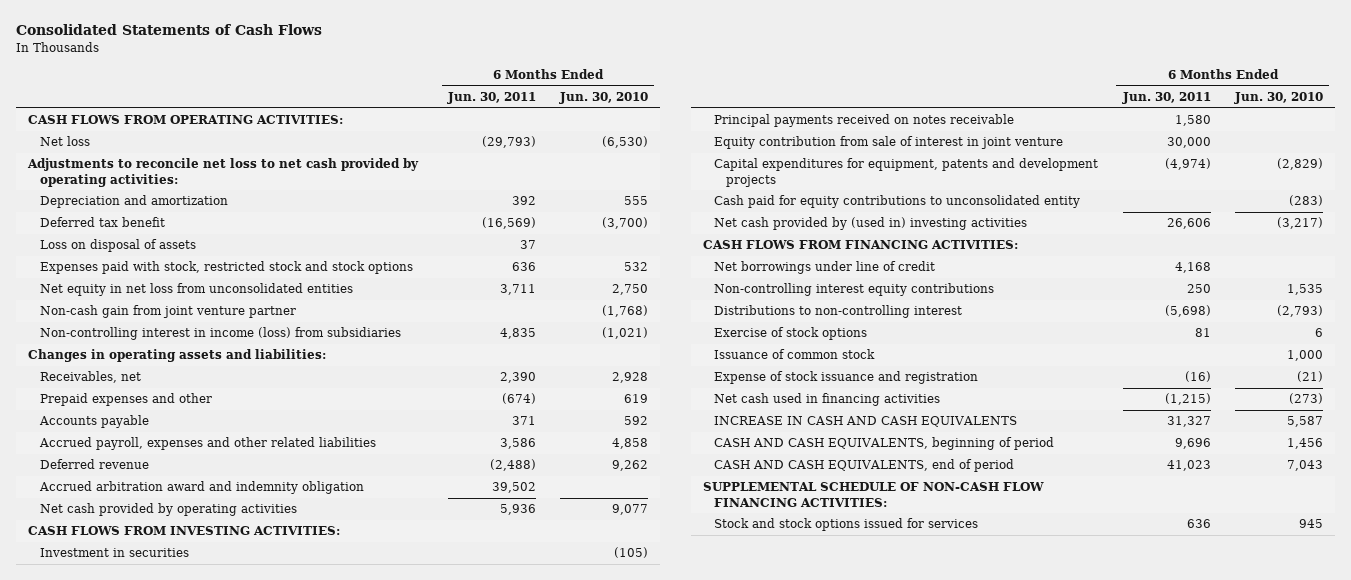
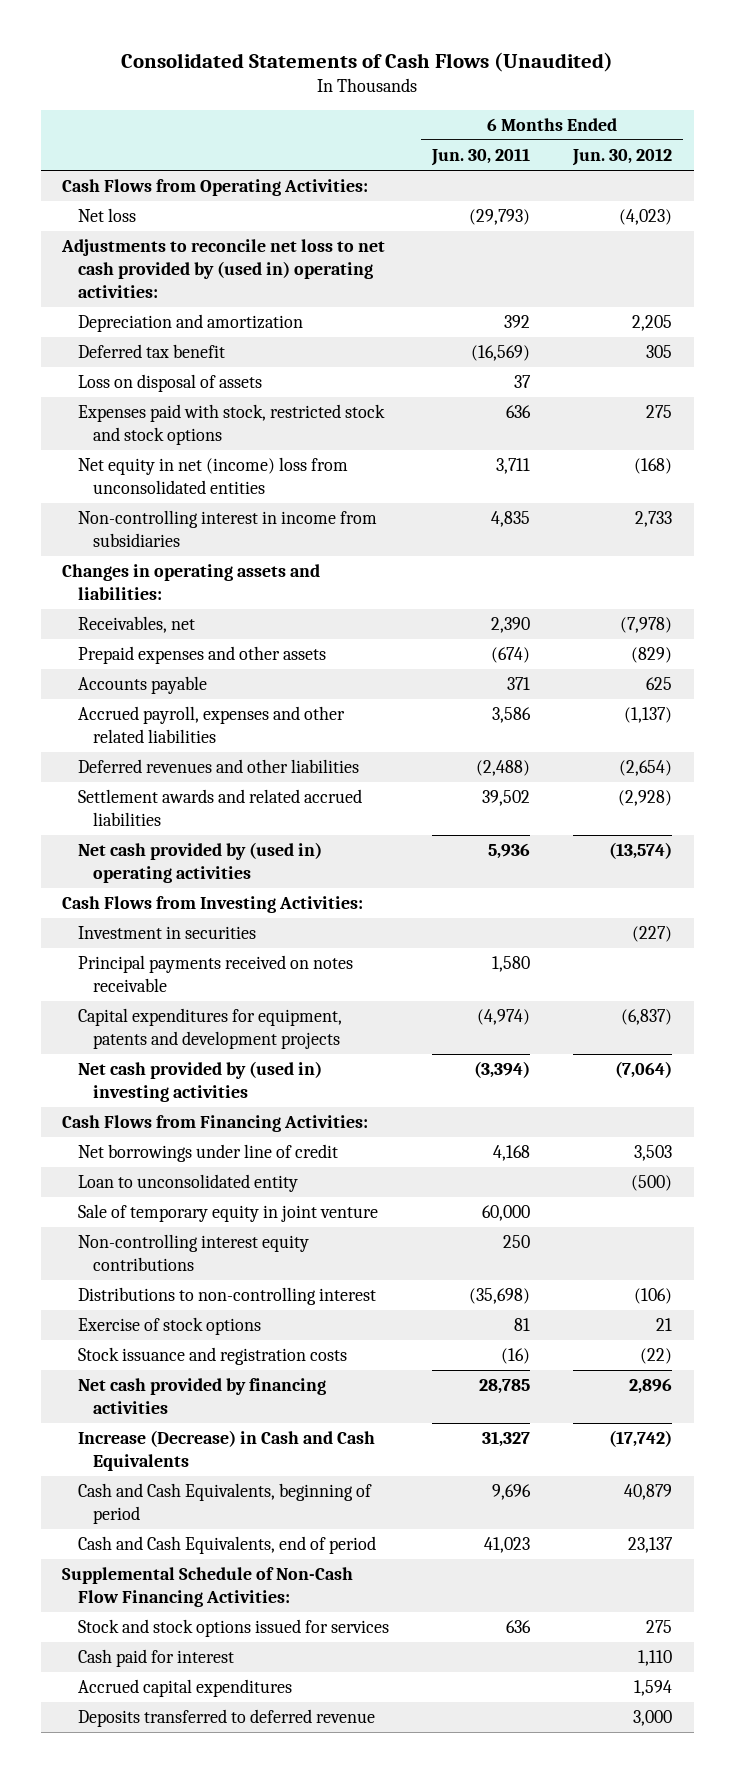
- Consolidated Statements of Cash Flows
+ Consolidated Statements of Cash Flows (Unaudited)
- | 6 Months Ended Jun. 30, 2011 | 6 Months Ended Jun. 30, 2010
+ | 6 Months Ended Jun. 30, 2011 | 6 Months Ended Jun. 30, 2012
- CASH FLOWS FROM OPERATING ACTIVITIES:
+ Cash Flows from Operating Activities:
- Adjustments to reconcile net loss to net cash provided by operating activities:
+ Adjustments to reconcile net loss to net cash provided by (used in) operating activities:
- Net equity in net loss from unconsolidated entities | 3,711 | 2,750
- Non-cash gain from joint venture partner | | (1,768)
- Non-controlling interest in income (loss) from subsidiaries | 4,835 | (1,021)
+ Net equity in net (income) loss from unconsolidated entities | 3,711 | (168)
+ Non-controlling interest in income from subsidiaries | 4,835 | 2,733
- Prepaid expenses and other | (674) | 619
+ Prepaid expenses and other assets | (674) | (829)
- Deferred revenue | (2,488) | 9,262
- Accrued arbitration award and indemnity obligation | 39,502 |
- Net cash provided by operating activities | 5,936 | 9,077
- CASH FLOWS FROM INVESTING ACTIVITIES:
+ Deferred revenues and other liabilities | (2,488) | (2,654)
+ Settlement awards and related accrued liabilities | 39,502 | (2,928)
+ Net cash provided by (used in) operating activities | 5,936 | (13,574)
+ Cash Flows from Investing Activities:
- Equity contribution from sale of interest in joint venture | 30,000 |
- Cash paid for equity contributions to unconsolidated entity | | (283)
- Net cash provided by (used in) investing activities | 26,606 | (3,217)
- CASH FLOWS FROM FINANCING ACTIVITIES:
+ Net cash provided by (used in) investing activities | (3,394) | (7,064)
+ Cash Flows from Financing Activities:
+ Loan to unconsolidated entity | | (500)
+ Sale of temporary equity in joint venture | 60,000 |
- Distributions to non-controlling interest | (5,698) | (2,793)
+ Distributions to non-controlling interest | (35,698) | (106)
- Issuance of common stock | | 1,000
- Expense of stock issuance and registration | (16) | (21)
- Net cash used in financing activities | (1,215) | (273)
- INCREASE IN CASH AND CASH EQUIVALENTS | 31,327 | 5,587
- CASH AND CASH EQUIVALENTS, beginning of period | 9,696 | 1,456
- CASH AND CASH EQUIVALENTS, end of period | 41,023 | 7,043
- SUPPLEMENTAL SCHEDULE OF NON-CASH FLOW FINANCING ACTIVITIES:
+ Stock issuance and registration costs | (16) | (22)
+ Net cash provided by financing activities | 28,785 | 2,896
+ Increase (Decrease) in Cash and Cash Equivalents | 31,327 | (17,742)
+ Cash and Cash Equivalents, beginning of period | 9,696 | 40,879
+ Cash and Cash Equivalents, end of period | 41,023 | 23,137
+ Supplemental Schedule of Non-Cash Flow Financing Activities:
+ Cash paid for interest | | 1,110
+ Accrued capital expenditures | | 1,594
+ Deposits transferred to deferred revenue | | 3,000

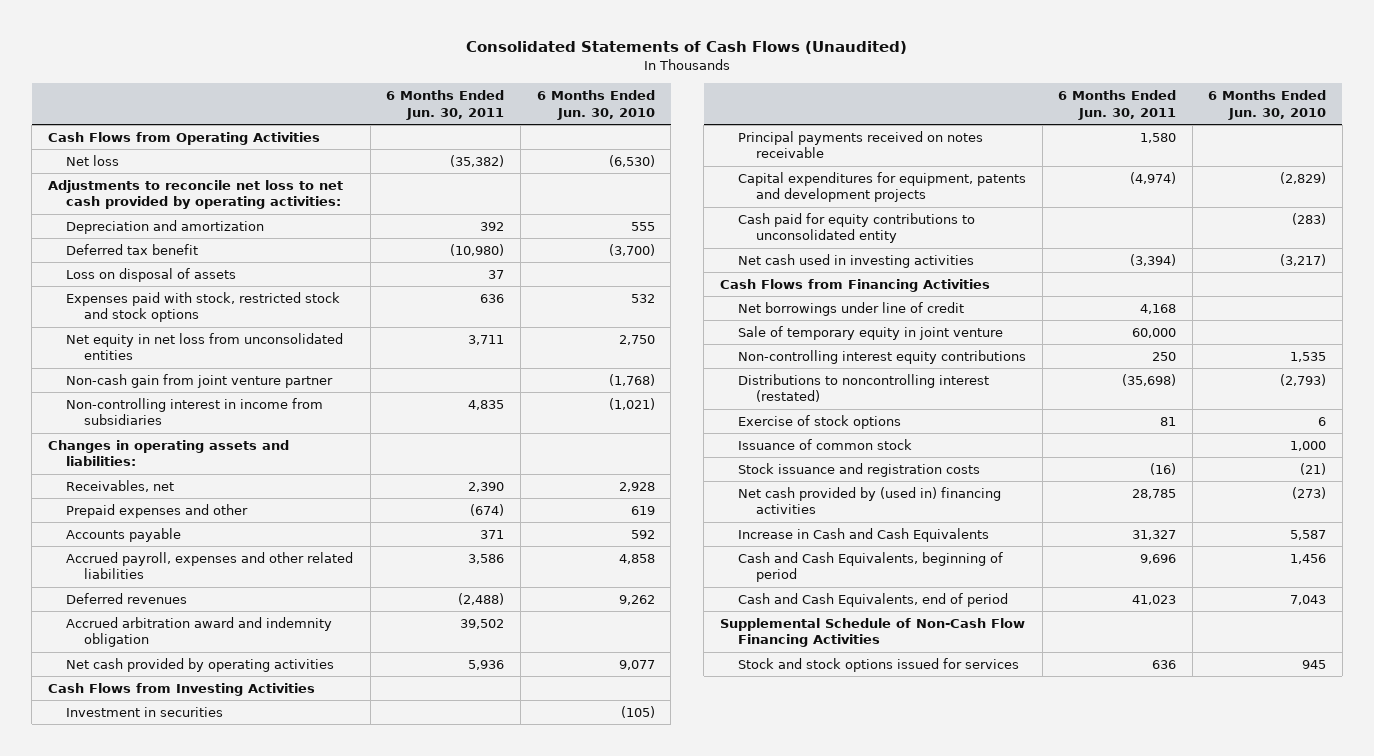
- | 6 Months Ended Jun. 30, 2011 | 6 Months Ended Jun. 30, 2012
+ | 6 Months Ended Jun. 30, 2011 | 6 Months Ended Jun. 30, 2010
- Cash Flows from Operating Activities:
- Net loss | (29,793) | (4,023)
- Adjustments to reconcile net loss to net cash provided by (used in) operating activities:
+ Cash Flows from Operating Activities
+ Net loss | (35,382) | (6,530)
+ Adjustments to reconcile net loss to net cash provided by operating activities:
- Deferred tax benefit | (16,569) | 305
+ Deferred tax benefit | (10,980) | (3,700)
- Net equity in net (income) loss from unconsolidated entities | 3,711 | (168)
+ Net equity in net loss from unconsolidated entities | 3,711 | 2,750
+ Non-cash gain from joint venture partner | | (1,768)
- Prepaid expenses and other assets | (674) | (829)
+ Prepaid expenses and other | (674) | 619
- Deferred revenues and other liabilities | (2,488) | (2,654)
- Settlement awards and related accrued liabilities | 39,502 | (2,928)
- Net cash provided by (used in) operating activities | 5,936 | (13,574)
- Cash Flows from Investing Activities:
+ Deferred revenues | (2,488) | 9,262
+ Accrued arbitration award and indemnity obligation | 39,502 |
+ Net cash provided by operating activities | 5,936 | 9,077
+ Cash Flows from Investing Activities
- Net cash provided by (used in) investing activities | (3,394) | (7,064)
- Cash Flows from Financing Activities:
+ Cash paid for equity contributions to unconsolidated entity | | (283)
+ Net cash used in investing activities | (3,394) | (3,217)
+ Cash Flows from Financing Activities
- Loan to unconsolidated entity | | (500)
- Distributions to non-controlling interest | (35,698) | (106)
+ Distributions to noncontrolling interest (restated) | (35,698) | (2,793)
+ Issuance of common stock | | 1,000
- Net cash provided by financing activities | 28,785 | 2,896
- Increase (Decrease) in Cash and Cash Equivalents | 31,327 | (17,742)
+ Net cash provided by (used in) financing activities | 28,785 | (273)
+ Increase in Cash and Cash Equivalents | 31,327 | 5,587
- Supplemental Schedule of Non-Cash Flow Financing Activities:
+ Supplemental Schedule of Non-Cash Flow Financing Activities
- Cash paid for interest | | 1,110
- Accrued capital expenditures | | 1,594
- Deposits transferred to deferred revenue | | 3,000

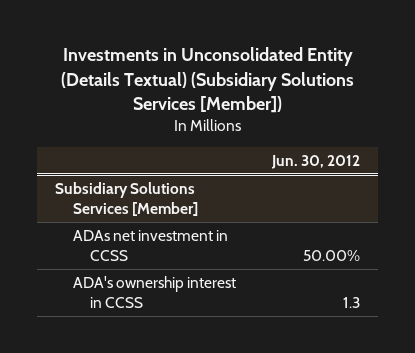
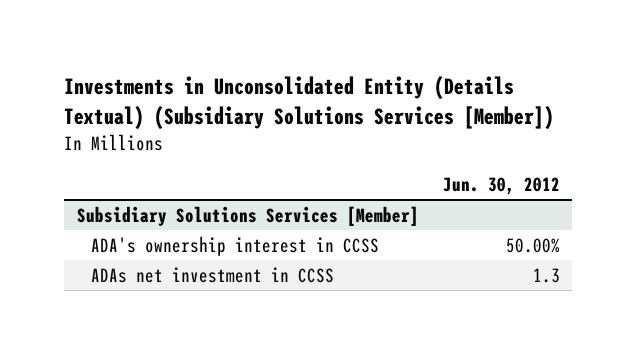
@ Subsidiary Solutions Services [Member]
- ADAs net investment in CCSS | 50.00%
- ADA's ownership interest in CCSS | 1.3
+ ADA's ownership interest in CCSS | 50.00%
+ ADAs net investment in CCSS | 1.3

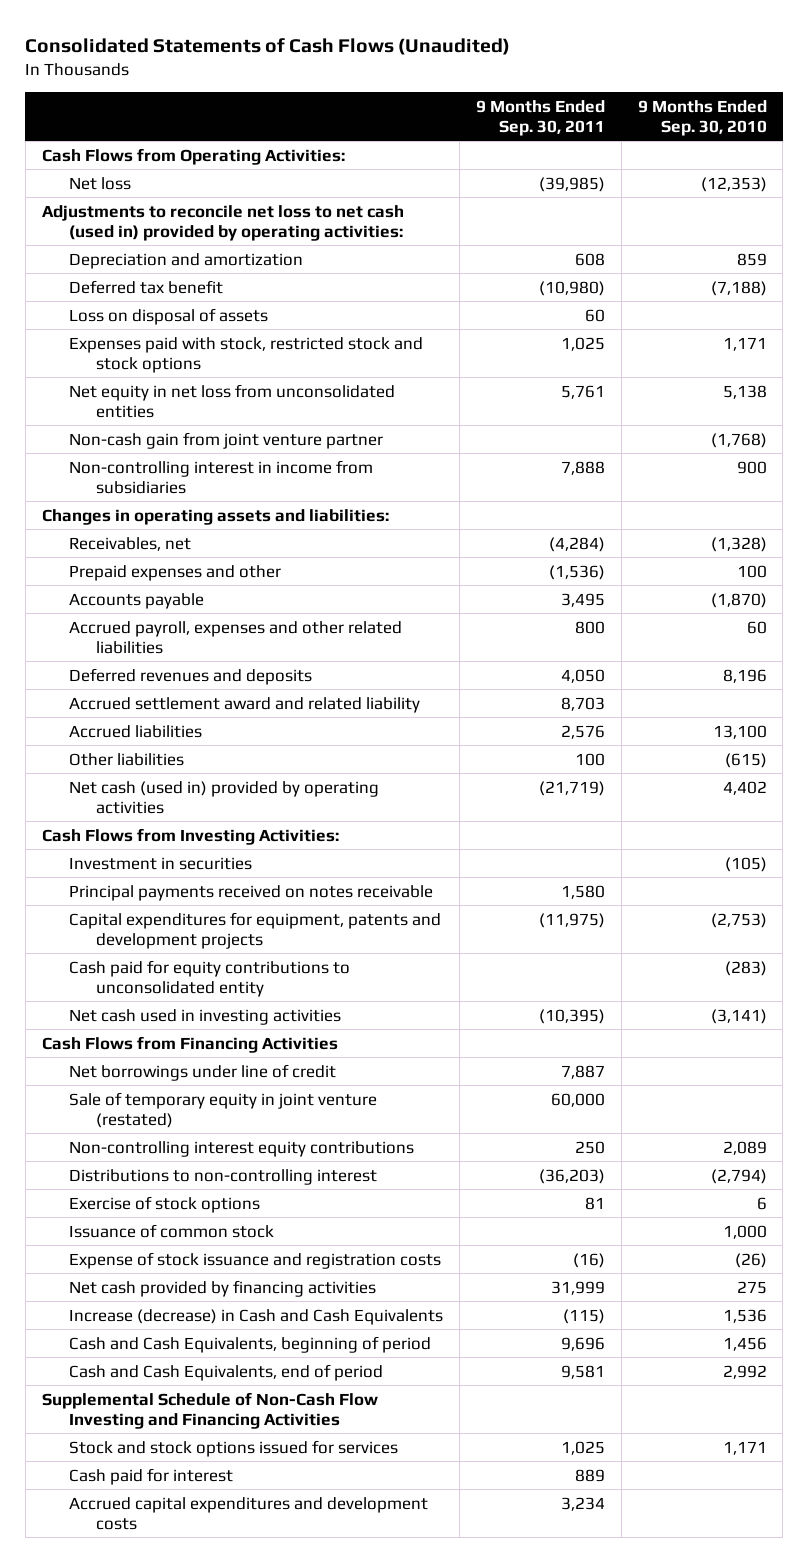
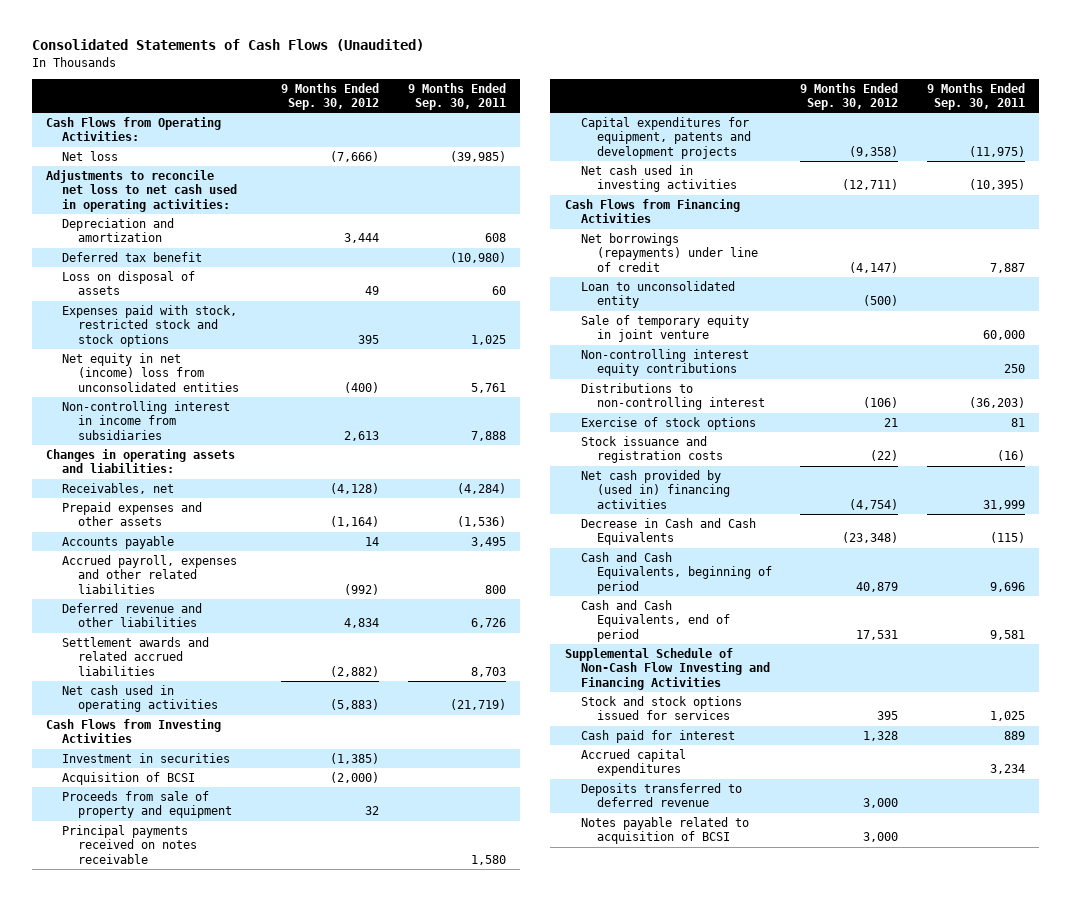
- | 9 Months Ended Sep. 30, 2011 | 9 Months Ended Sep. 30, 2010
+ | 9 Months Ended Sep. 30, 2012 | 9 Months Ended Sep. 30, 2011
- Adjustments to reconcile net loss to net cash (used in) provided by operating activities:
+ Adjustments to reconcile net loss to net cash used in operating activities:
- Net equity in net loss from unconsolidated entities | 5,761 | 5,138
- Non-cash gain from joint venture partner | | (1,768)
+ Net equity in net (income) loss from unconsolidated entities | (400) | 5,761
- Prepaid expenses and other | (1,536) | 100
+ Prepaid expenses and other assets | (1,164) | (1,536)
- Deferred revenues and deposits | 4,050 | 8,196
- Accrued settlement award and related liability | 8,703 |
- Accrued liabilities | 2,576 | 13,100
- Other liabilities | 100 | (615)
- Net cash (used in) provided by operating activities | (21,719) | 4,402
- Cash Flows from Investing Activities:
+ Deferred revenue and other liabilities | 4,834 | 6,726
+ Settlement awards and related accrued liabilities | (2,882) | 8,703
+ Net cash used in operating activities | (5,883) | (21,719)
+ Cash Flows from Investing Activities
+ Acquisition of BCSI | (2,000) |
+ Proceeds from sale of property and equipment | 32 |
- Cash paid for equity contributions to unconsolidated entity | | (283)
- Net borrowings under line of credit | 7,887 |
- Sale of temporary equity in joint venture (restated) | 60,000 |
+ Net borrowings (repayments) under line of credit | (4,147) | 7,887
+ Loan to unconsolidated entity | (500) |
+ Sale of temporary equity in joint venture | | 60,000
- Issuance of common stock | | 1,000
- Expense of stock issuance and registration costs | (16) | (26)
- Net cash provided by financing activities | 31,999 | 275
- Increase (decrease) in Cash and Cash Equivalents | (115) | 1,536
+ Stock issuance and registration costs | (22) | (16)
+ Net cash provided by (used in) financing activities | (4,754) | 31,999
+ Decrease in Cash and Cash Equivalents | (23,348) | (115)
- Accrued capital expenditures and development costs | 3,234 |
+ Accrued capital expenditures | | 3,234
+ Deposits transferred to deferred revenue | 3,000 |
+ Notes payable related to acquisition of BCSI | 3,000 |

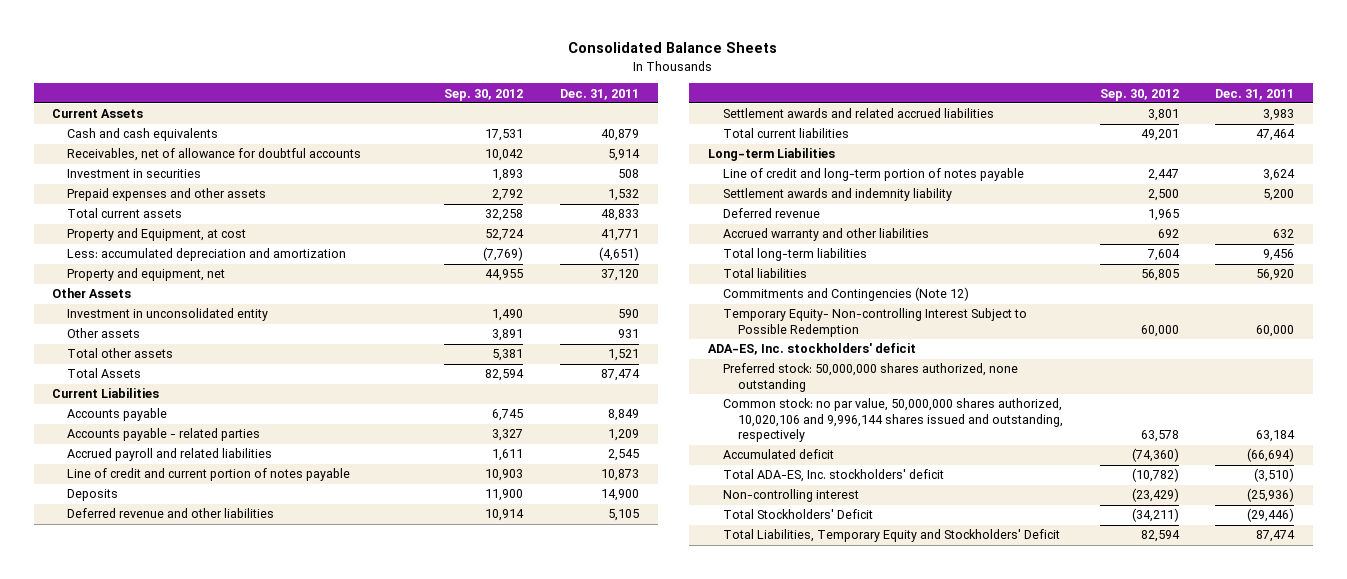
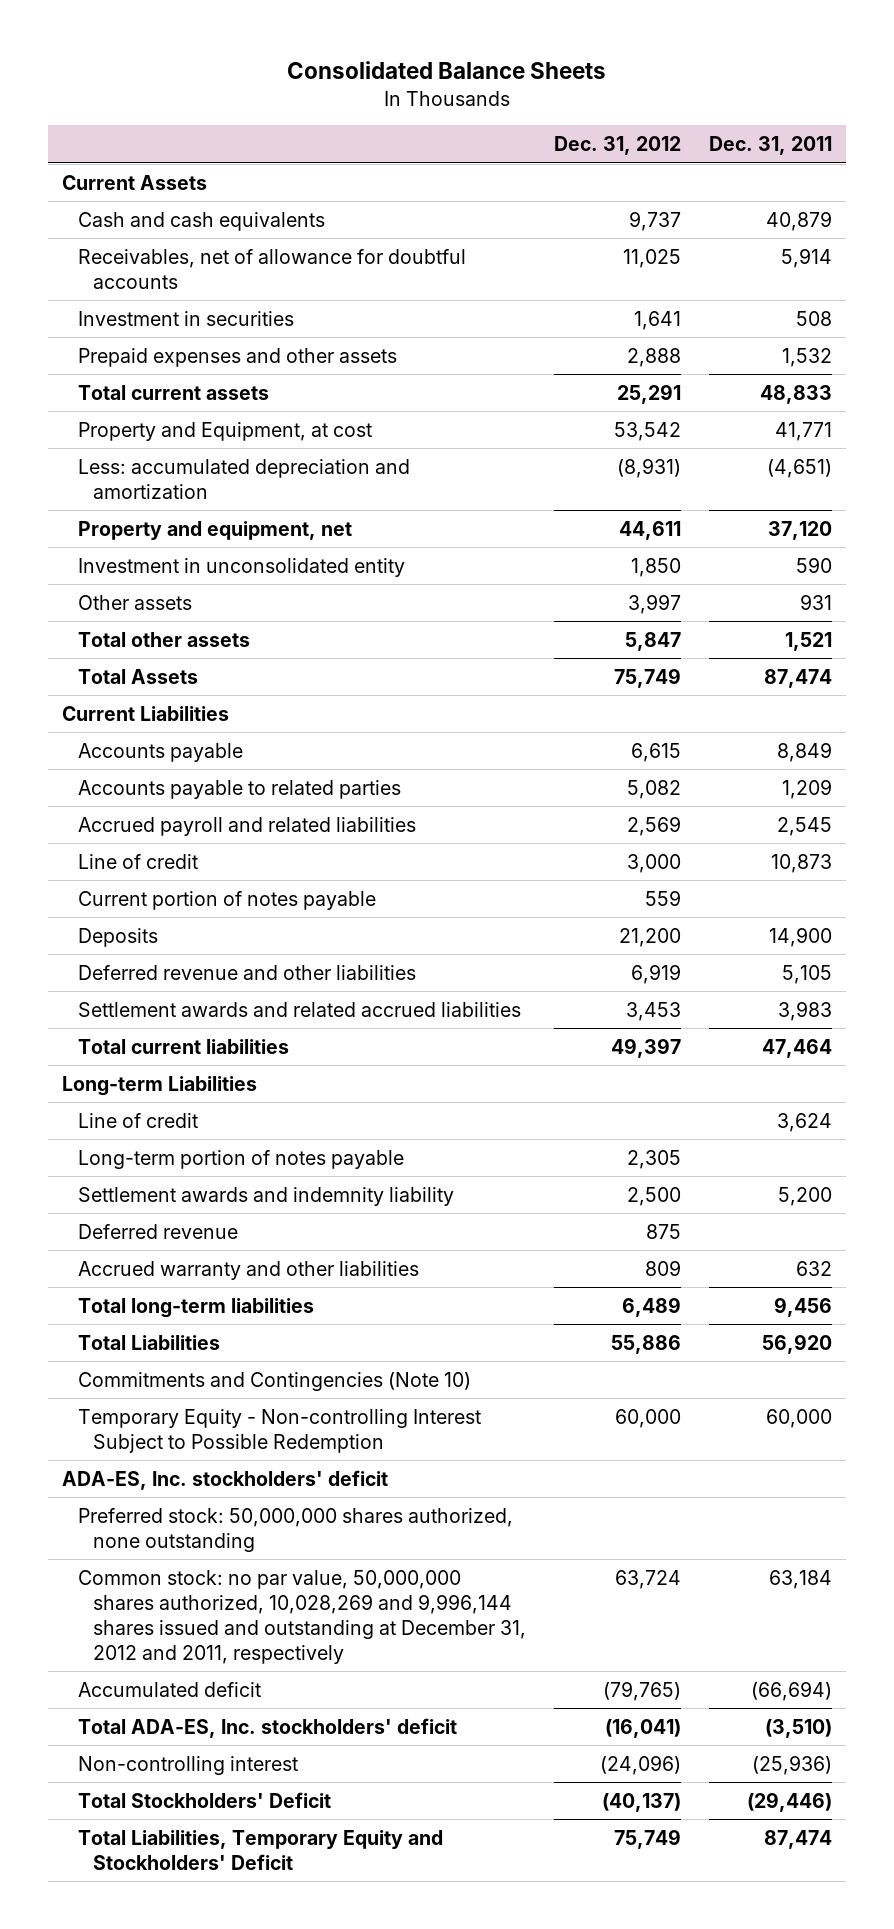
- | Sep. 30, 2012 | Dec. 31, 2011
+ | Dec. 31, 2012 | Dec. 31, 2011
- Other Assets
- Accounts payable - related parties | 3,327 | 1,209
+ Accounts payable to related parties | 5,082 | 1,209
- Line of credit and current portion of notes payable | 10,903 | 10,873
+ Line of credit | 3,000 | 10,873
+ Current portion of notes payable | 559 |
- Line of credit and long-term portion of notes payable | 2,447 | 3,624
+ Line of credit | | 3,624
+ Long-term portion of notes payable | 2,305 |
- Total liabilities | 56,805 | 56,920
- Commitments and Contingencies (Note 12)
- Temporary Equity- Non-controlling Interest Subject to Possible Redemption | 60,000 | 60,000
+ Total Liabilities | 55,886 | 56,920
+ Commitments and Contingencies (Note 10)
+ Temporary Equity - Non-controlling Interest Subject to Possible Redemption | 60,000 | 60,000
- Common stock: no par value, 50,000,000 shares authorized, 10,020,106 and 9,996,144 shares issued and outstanding, respectively | 63,578 | 63,184
+ Common stock: no par value, 50,000,000 shares authorized, 10,028,269 and 9,996,144 shares issued and outstanding at December 31, 2012 and 2011, respectively | 63,724 | 63,184

